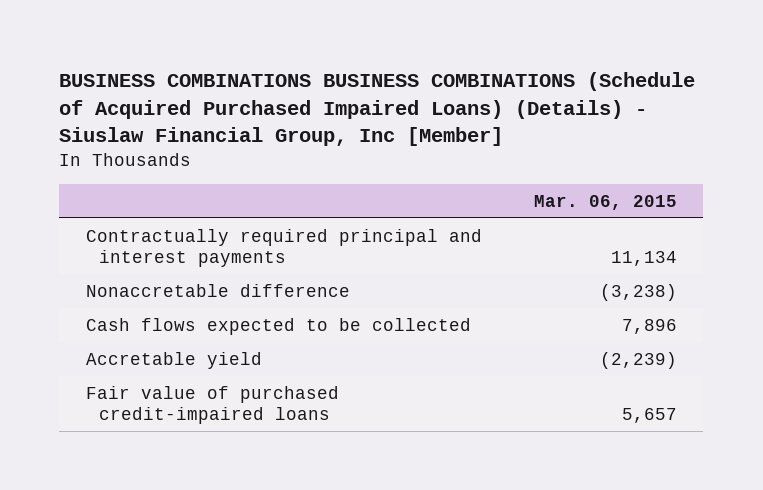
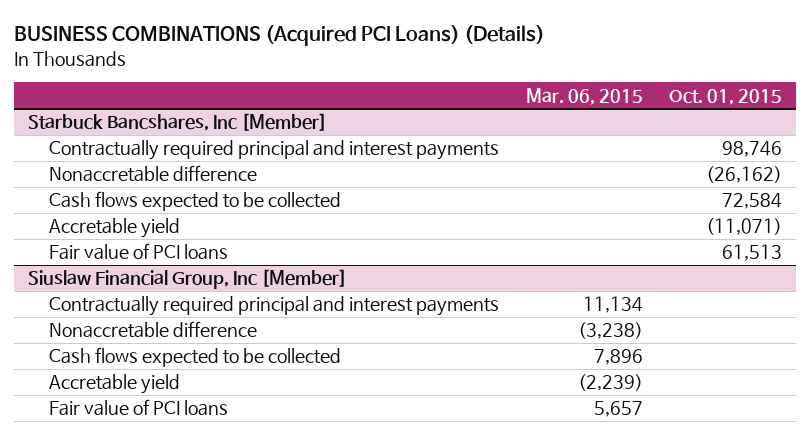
- BUSINESS COMBINATIONS BUSINESS COMBINATIONS (Schedule of Acquired Purchased Impaired Loans) (Details) - Siuslaw Financial Group, Inc [Member]
+ BUSINESS COMBINATIONS (Acquired PCI Loans) (Details)
- | Mar. 06, 2015
+ | Mar. 06, 2015 | Oct. 01, 2015
+ Starbuck Bancshares, Inc [Member]
+ Contractually required principal and interest payments | | 98,746
+ Nonaccretable difference | | (26,162)
+ Cash flows expected to be collected | | 72,584
+ Accretable yield | | (11,071)
+ Fair value of PCI loans | | 61,513
+ Siuslaw Financial Group, Inc [Member]
- Fair value of purchased credit-impaired loans | 5,657
+ Fair value of PCI loans | 5,657 |

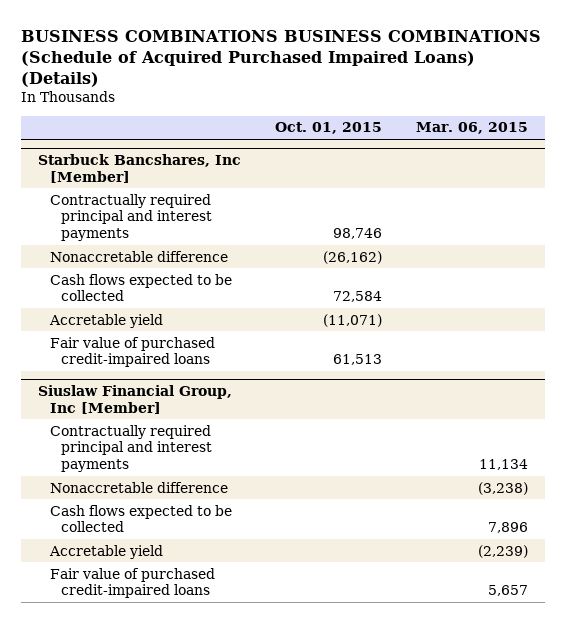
- BUSINESS COMBINATIONS (Acquired PCI Loans) (Details)
+ BUSINESS COMBINATIONS BUSINESS COMBINATIONS (Schedule of Acquired Purchased Impaired Loans) (Details)
- | Mar. 06, 2015 | Oct. 01, 2015
+ | Oct. 01, 2015 | Mar. 06, 2015
@ Starbuck Bancshares, Inc [Member]
- Fair value of PCI loans | | 61,513
+ Fair value of purchased credit-impaired loans | 61,513 |
@ Siuslaw Financial Group, Inc [Member]
- Fair value of PCI loans | 5,657 |
+ Fair value of purchased credit-impaired loans | | 5,657

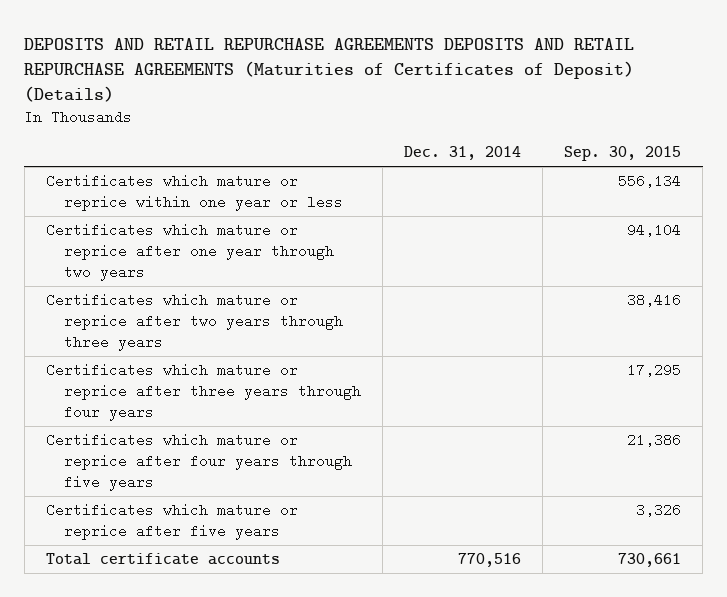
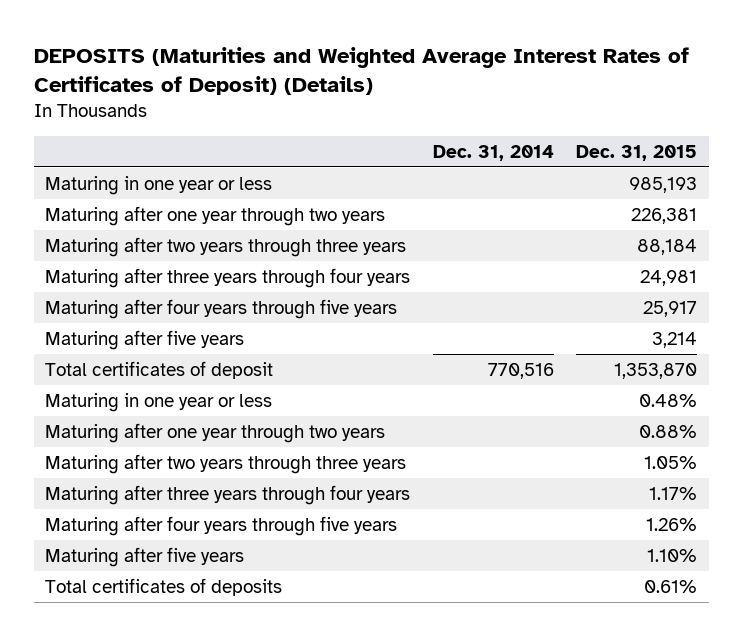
- DEPOSITS AND RETAIL REPURCHASE AGREEMENTS DEPOSITS AND RETAIL REPURCHASE AGREEMENTS (Maturities of Certificates of Deposit) (Details)
+ DEPOSITS (Maturities and Weighted Average Interest Rates of Certificates of Deposit) (Details)
- | Dec. 31, 2014 | Sep. 30, 2015
+ | Dec. 31, 2014 | Dec. 31, 2015
- Certificates which mature or reprice within one year or less | | 556,134
- Certificates which mature or reprice after one year through two years | | 94,104
- Certificates which mature or reprice after two years through three years | | 38,416
- Certificates which mature or reprice after three years through four years | | 17,295
- Certificates which mature or reprice after four years through five years | | 21,386
- Certificates which mature or reprice after five years | | 3,326
- Total certificate accounts | 770,516 | 730,661
+ Maturing in one year or less | | 985,193
+ Maturing after one year through two years | | 226,381
+ Maturing after two years through three years | | 88,184
+ Maturing after three years through four years | | 24,981
+ Maturing after four years through five years | | 25,917
+ Maturing after five years | | 3,214
+ Total certificates of deposit | 770,516 | 1,353,870
+ Maturing in one year or less | | 0.48%
+ Maturing after one year through two years | | 0.88%
+ Maturing after two years through three years | | 1.05%
+ Maturing after three years through four years | | 1.17%
+ Maturing after four years through five years | | 1.26%
+ Maturing after five years | | 1.10%
+ Total certificates of deposits | | 0.61%

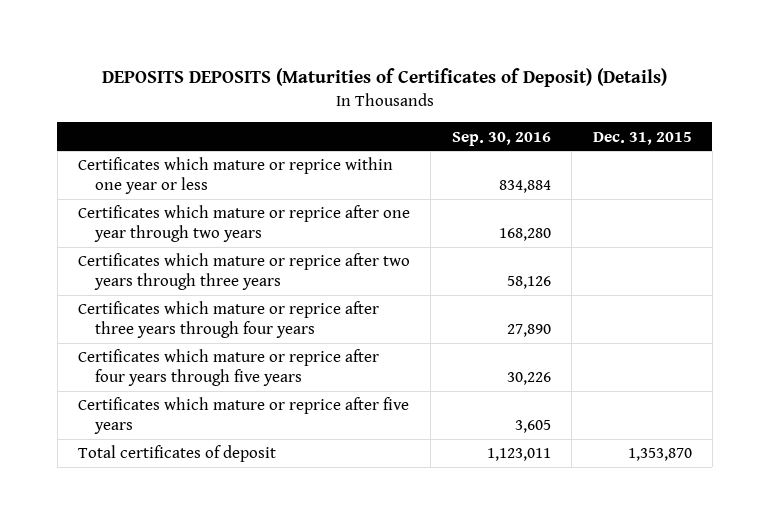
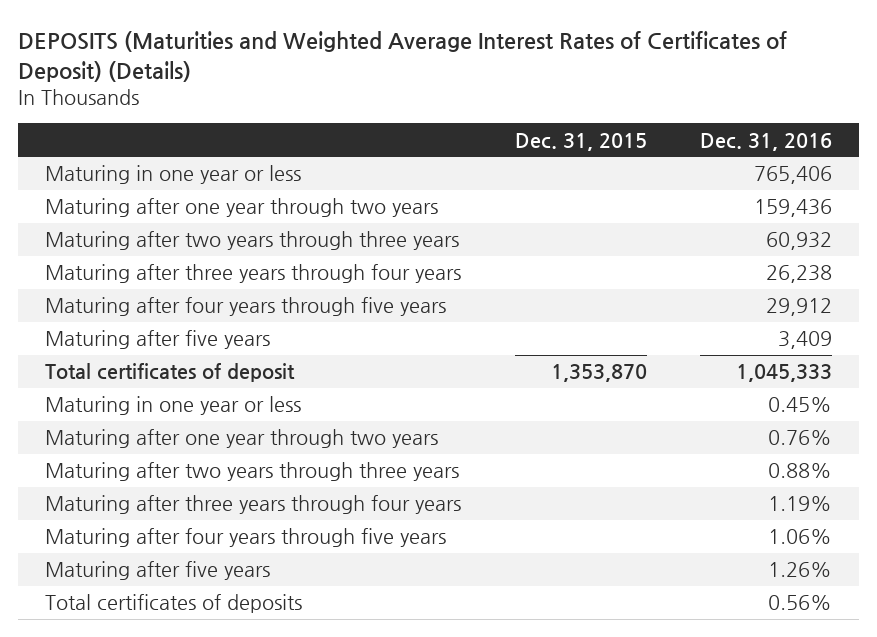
- DEPOSITS DEPOSITS (Maturities of Certificates of Deposit) (Details)
+ DEPOSITS (Maturities and Weighted Average Interest Rates of Certificates of Deposit) (Details)
- | Sep. 30, 2016 | Dec. 31, 2015
+ | Dec. 31, 2015 | Dec. 31, 2016
- Certificates which mature or reprice within one year or less | 834,884 |
- Certificates which mature or reprice after one year through two years | 168,280 |
- Certificates which mature or reprice after two years through three years | 58,126 |
- Certificates which mature or reprice after three years through four years | 27,890 |
- Certificates which mature or reprice after four years through five years | 30,226 |
- Certificates which mature or reprice after five years | 3,605 |
+ Maturing in one year or less | | 765,406
+ Maturing after one year through two years | | 159,436
+ Maturing after two years through three years | | 60,932
+ Maturing after three years through four years | | 26,238
+ Maturing after four years through five years | | 29,912
+ Maturing after five years | | 3,409
+ Maturing in one year or less | | 0.45%
+ Maturing after one year through two years | | 0.76%
+ Maturing after two years through three years | | 0.88%
+ Maturing after three years through four years | | 1.19%
+ Maturing after four years through five years | | 1.06%
+ Maturing after five years | | 1.26%
+ Total certificates of deposits | | 0.56%

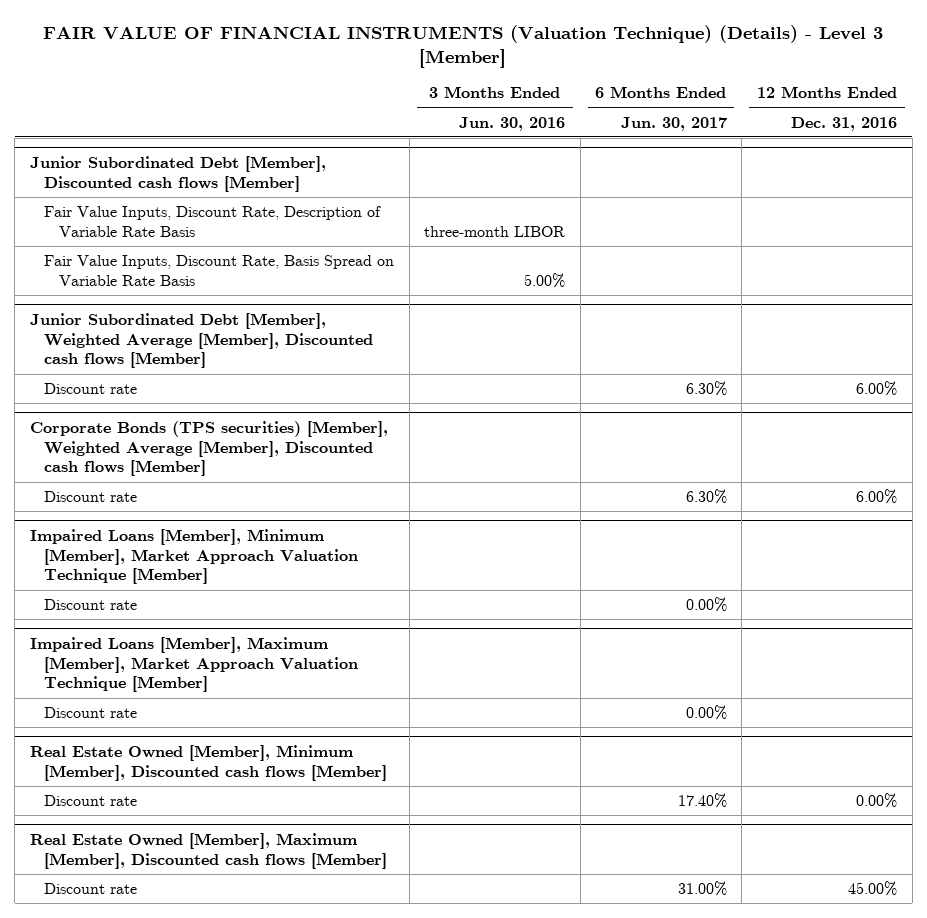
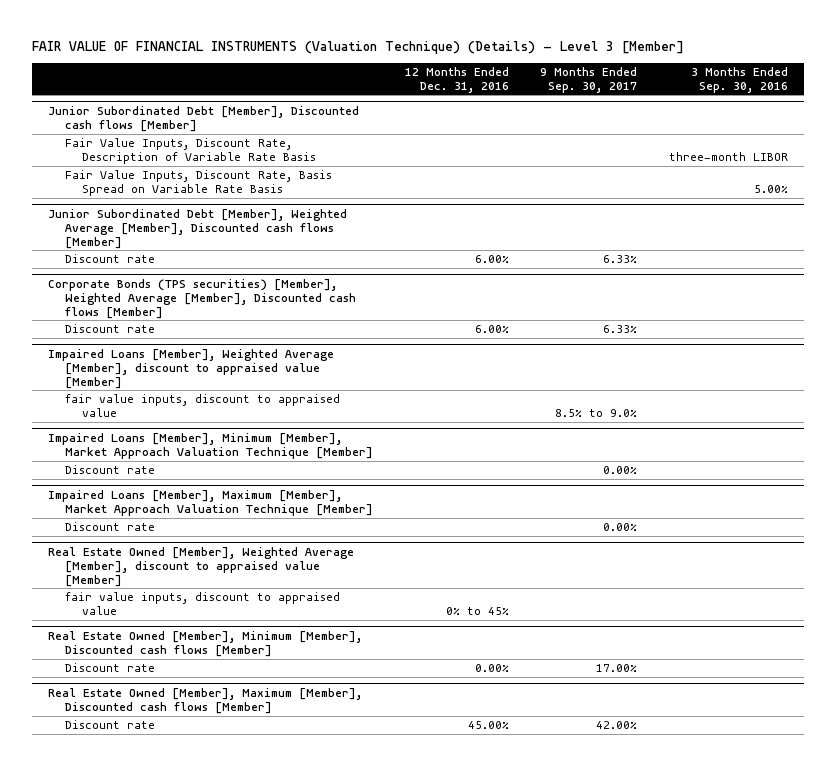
- | 3 Months Ended Jun. 30, 2016 | 6 Months Ended Jun. 30, 2017 | 12 Months Ended Dec. 31, 2016
+ | 12 Months Ended Dec. 31, 2016 | 9 Months Ended Sep. 30, 2017 | 3 Months Ended Sep. 30, 2016
+ Impaired Loans [Member], Weighted Average [Member], discount to appraised value [Member]
+ fair value inputs, discount to appraised value | | 8.5% to 9.0% |
+ Real Estate Owned [Member], Weighted Average [Member], discount to appraised value [Member]
+ fair value inputs, discount to appraised value | 0% to 45% | |

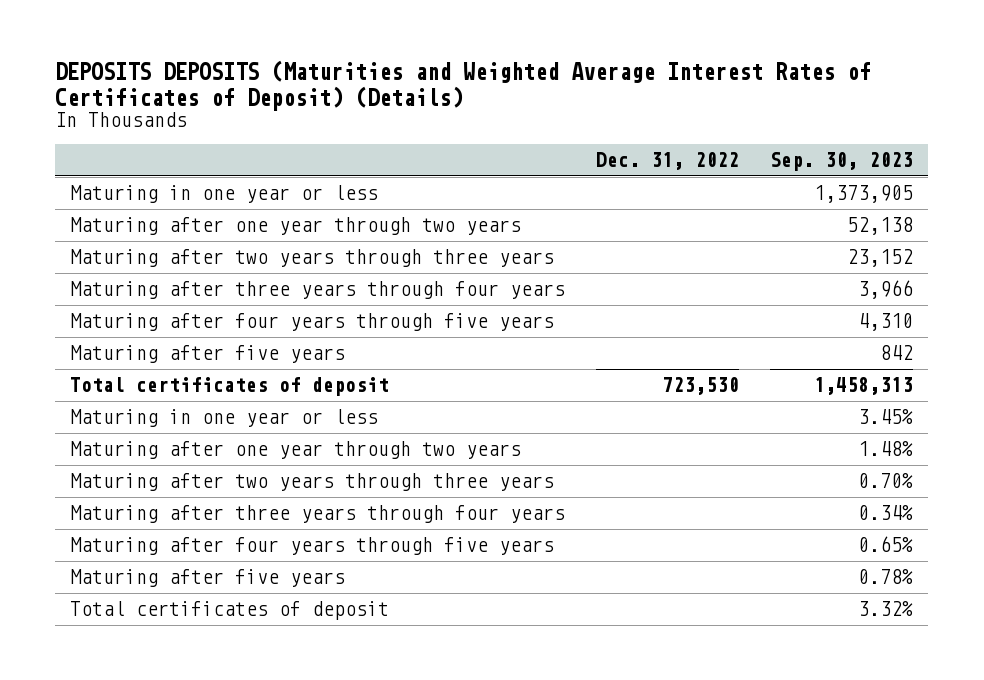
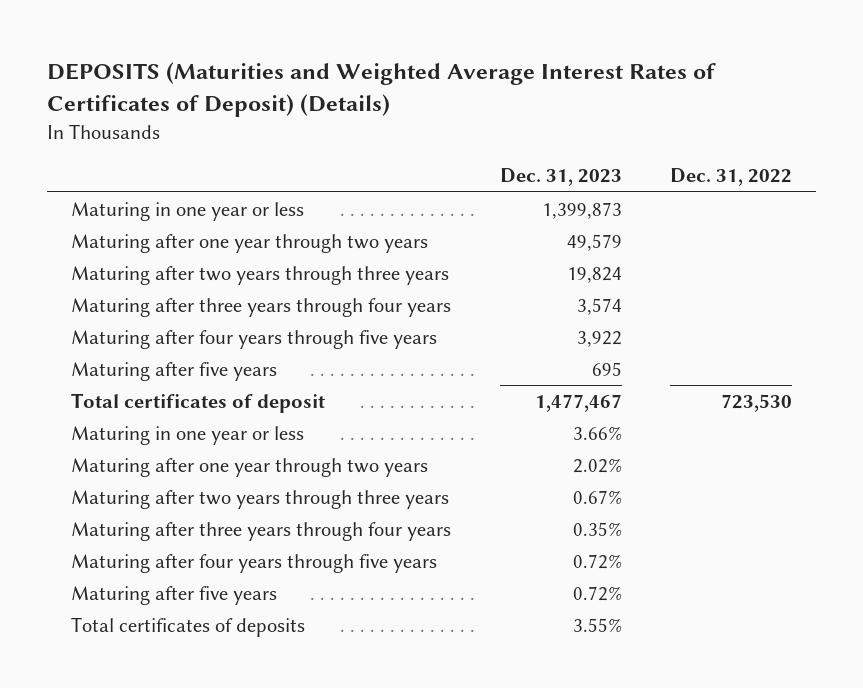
- DEPOSITS DEPOSITS (Maturities and Weighted Average Interest Rates of Certificates of Deposit) (Details)
+ DEPOSITS (Maturities and Weighted Average Interest Rates of Certificates of Deposit) (Details)
- | Dec. 31, 2022 | Sep. 30, 2023
+ | Dec. 31, 2023 | Dec. 31, 2022
- Total certificates of deposit | | 3.32%
+ Total certificates of deposits | 3.55% |

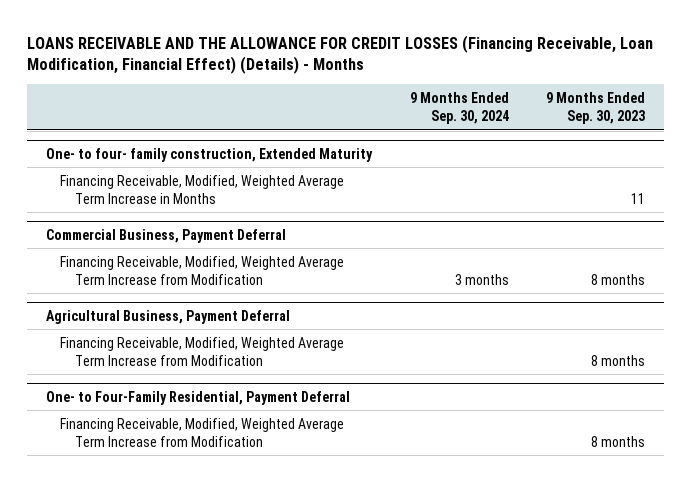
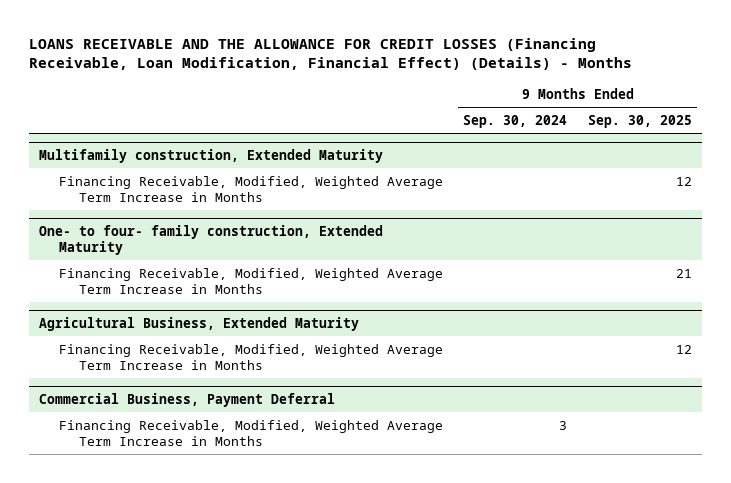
- | 9 Months Ended Sep. 30, 2024 | 9 Months Ended Sep. 30, 2023
+ | 9 Months Ended Sep. 30, 2024 | 9 Months Ended Sep. 30, 2025
+ Multifamily construction, Extended Maturity
+ Financing Receivable, Modified, Weighted Average Term Increase in Months | | 12
+ Agricultural Business, Extended Maturity
+ Financing Receivable, Modified, Weighted Average Term Increase in Months | | 12
@ Commercial Business, Payment Deferral
- Financing Receivable, Modified, Weighted Average Term Increase from Modification | 3 months | 8 months
- Agricultural Business, Payment Deferral
- Financing Receivable, Modified, Weighted Average Term Increase from Modification | | 8 months
- One- to Four-Family Residential, Payment Deferral
- Financing Receivable, Modified, Weighted Average Term Increase from Modification | | 8 months
@ Commercial Business, Payment Deferral
+ Financing Receivable, Modified, Weighted Average Term Increase in Months | 3 |

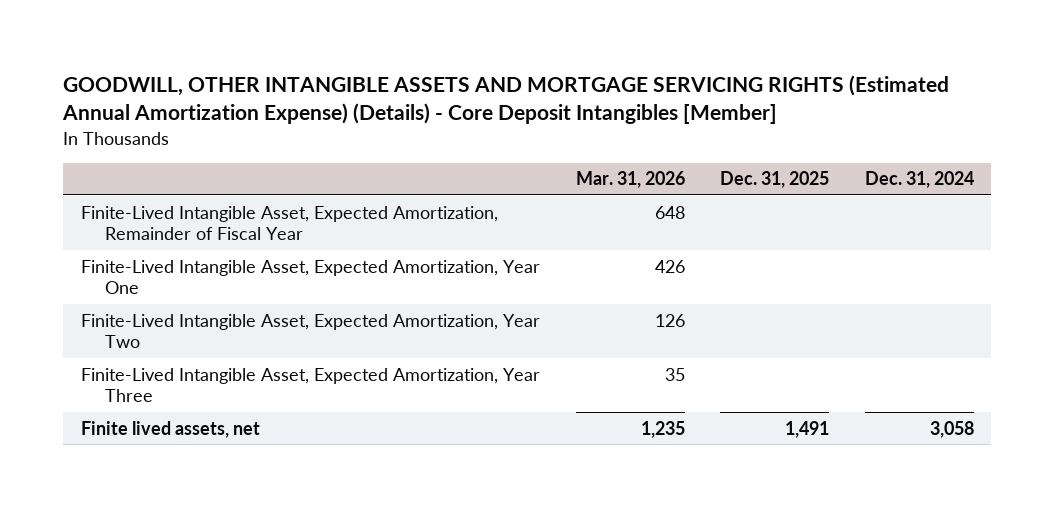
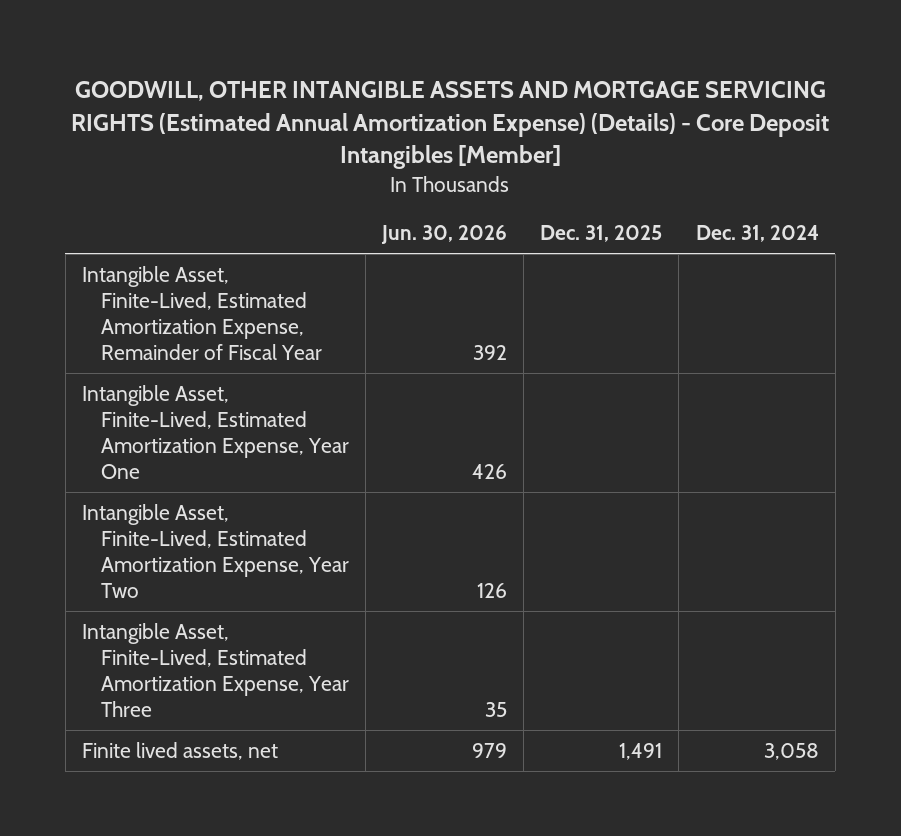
- | Mar. 31, 2026 | Dec. 31, 2025 | Dec. 31, 2024
+ | Jun. 30, 2026 | Dec. 31, 2025 | Dec. 31, 2024
- Finite-Lived Intangible Asset, Expected Amortization, Remainder of Fiscal Year | 648 | |
- Finite-Lived Intangible Asset, Expected Amortization, Year One | 426 | |
- Finite-Lived Intangible Asset, Expected Amortization, Year Two | 126 | |
- Finite-Lived Intangible Asset, Expected Amortization, Year Three | 35 | |
+ Intangible Asset, Finite-Lived, Estimated Amortization Expense, Remainder of Fiscal Year | 392 | |
+ Intangible Asset, Finite-Lived, Estimated Amortization Expense, Year One | 426 | |
+ Intangible Asset, Finite-Lived, Estimated Amortization Expense, Year Two | 126 | |
+ Intangible Asset, Finite-Lived, Estimated Amortization Expense, Year Three | 35 | |

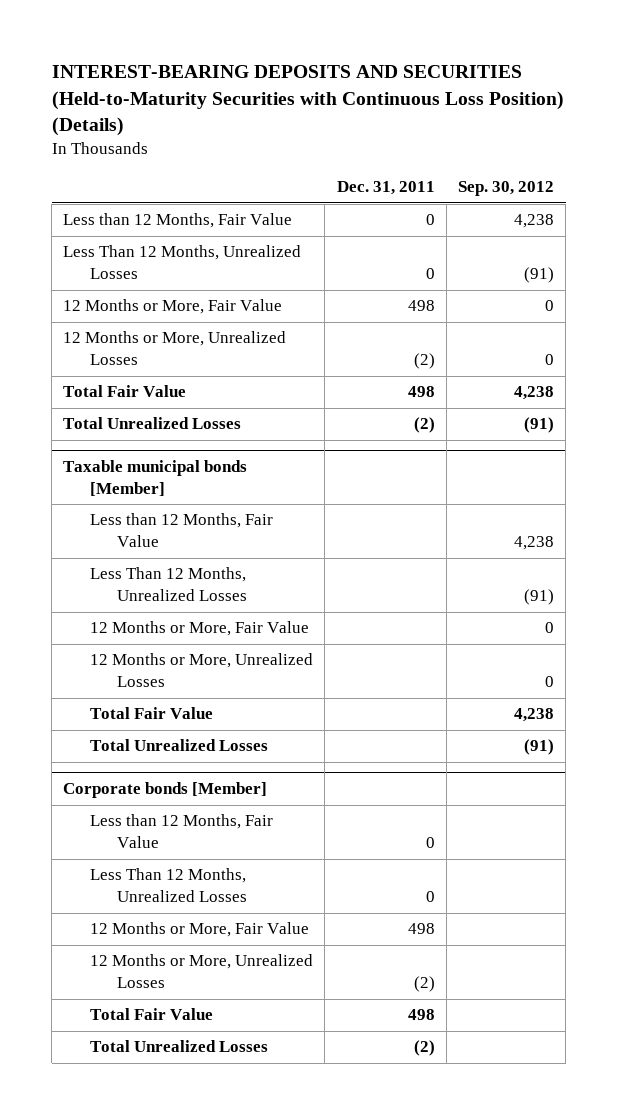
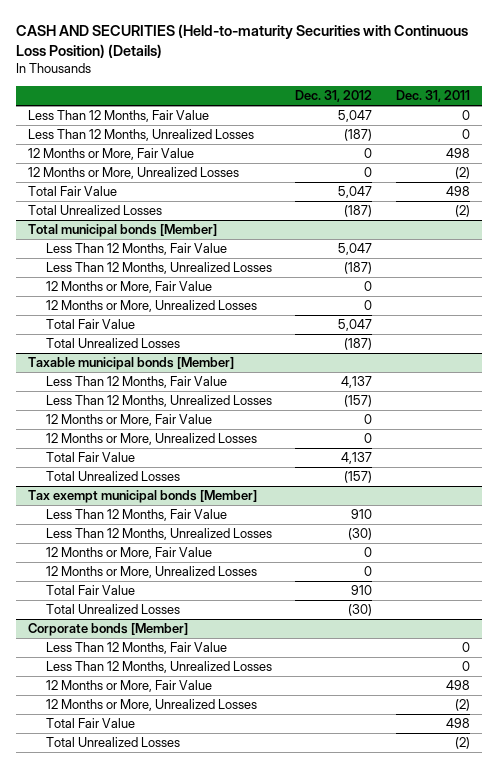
- INTEREST-BEARING DEPOSITS AND SECURITIES (Held-to-Maturity Securities with Continuous Loss Position) (Details)
+ CASH AND SECURITIES (Held-to-maturity Securities with Continuous Loss Position) (Details)
- | Dec. 31, 2011 | Sep. 30, 2012
+ | Dec. 31, 2012 | Dec. 31, 2011
- Less than 12 Months, Fair Value | 0 | 4,238
+ Less Than 12 Months, Fair Value | 5,047 | 0
+ Total municipal bonds [Member]
+ Less Than 12 Months, Fair Value | 5,047 |
+ Less Than 12 Months, Unrealized Losses | (187) |
+ 12 Months or More, Fair Value | 0 |
+ 12 Months or More, Unrealized Losses | 0 |
+ Total Fair Value | 5,047 |
+ Total Unrealized Losses | (187) |
@ Taxable municipal bonds [Member]
- Less than 12 Months, Fair Value | | 4,238
+ Less Than 12 Months, Fair Value | 4,137 |
+ Tax exempt municipal bonds [Member]
+ Less Than 12 Months, Fair Value | 910 |
+ Less Than 12 Months, Unrealized Losses | (30) |
+ 12 Months or More, Fair Value | 0 |
+ 12 Months or More, Unrealized Losses | 0 |
+ Total Fair Value | 910 |
+ Total Unrealized Losses | (30) |
@ Corporate bonds [Member]
- Less than 12 Months, Fair Value | 0 |
+ Less Than 12 Months, Fair Value | | 0

